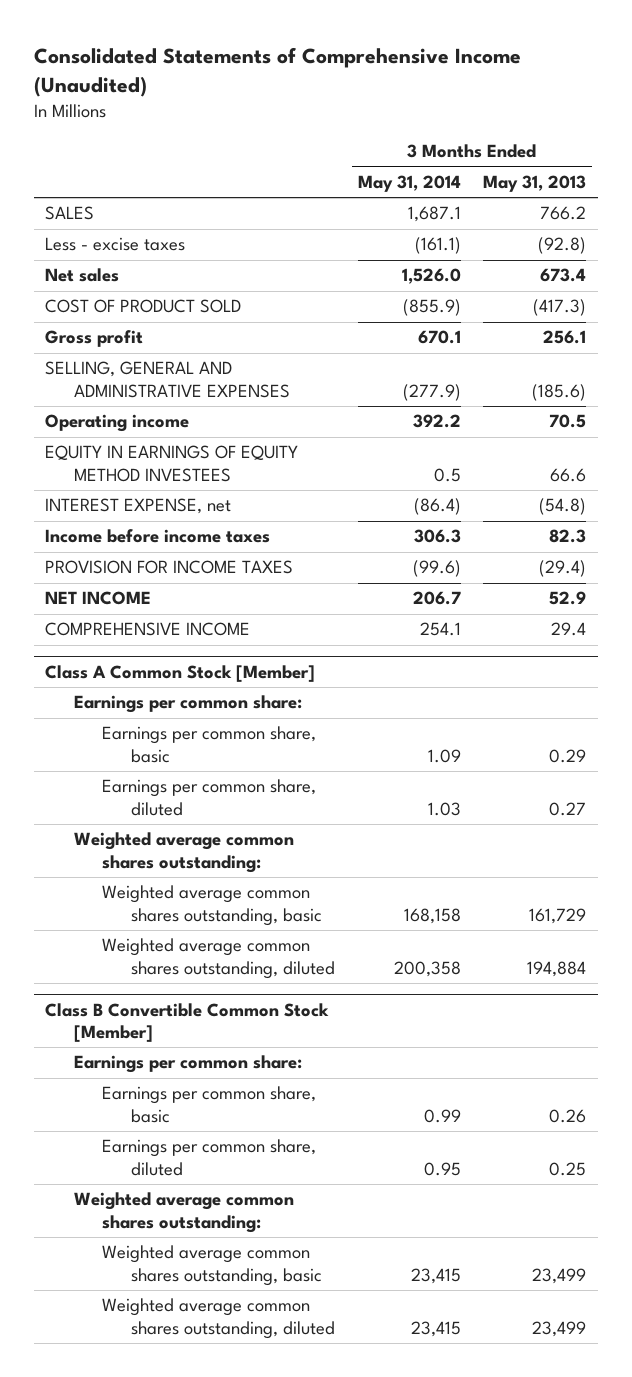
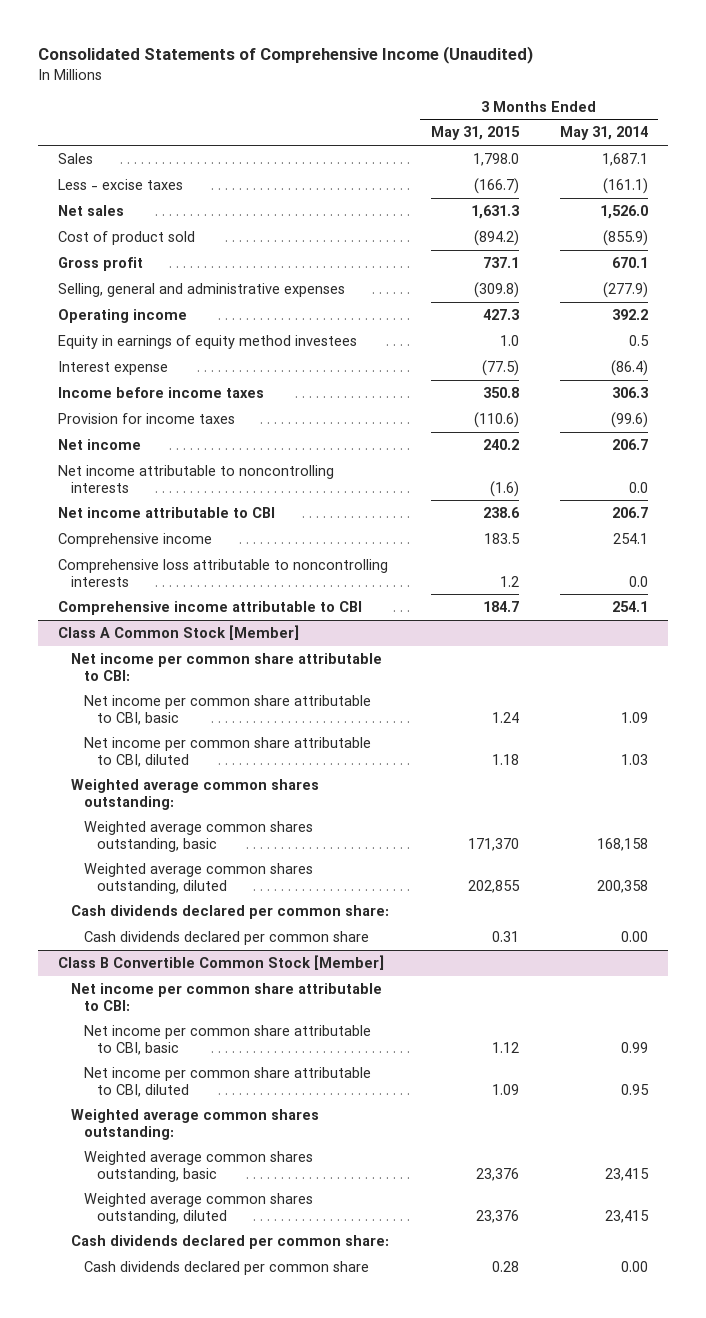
- | 3 Months Ended May 31, 2014 | 3 Months Ended May 31, 2013
+ | 3 Months Ended May 31, 2015 | 3 Months Ended May 31, 2014
- SALES | 1,687.1 | 766.2
+ Sales | 1,798.0 | 1,687.1
- COST OF PRODUCT SOLD | (855.9) | (417.3)
+ Cost of product sold | (894.2) | (855.9)
- SELLING, GENERAL AND ADMINISTRATIVE EXPENSES | (277.9) | (185.6)
+ Selling, general and administrative expenses | (309.8) | (277.9)
- EQUITY IN EARNINGS OF EQUITY METHOD INVESTEES | 0.5 | 66.6
- INTEREST EXPENSE, net | (86.4) | (54.8)
+ Equity in earnings of equity method investees | 1.0 | 0.5
+ Interest expense | (77.5) | (86.4)
- PROVISION FOR INCOME TAXES | (99.6) | (29.4)
- NET INCOME | 206.7 | 52.9
- COMPREHENSIVE INCOME | 254.1 | 29.4
+ Provision for income taxes | (110.6) | (99.6)
+ Net income | 240.2 | 206.7
+ Net income attributable to noncontrolling interests | (1.6) | 0.0
+ Net income attributable to CBI | 238.6 | 206.7
+ Comprehensive income | 183.5 | 254.1
+ Comprehensive loss attributable to noncontrolling interests | 1.2 | 0.0
+ Comprehensive income attributable to CBI | 184.7 | 254.1
@ Class A Common Stock [Member]
- Earnings per common share:
- Earnings per common share, basic | 1.09 | 0.29
- Earnings per common share, diluted | 1.03 | 0.27
+ Net income per common share attributable to CBI:
+ Net income per common share attributable to CBI, basic | 1.24 | 1.09
+ Net income per common share attributable to CBI, diluted | 1.18 | 1.03
+ Cash dividends declared per common share:
+ Cash dividends declared per common share | 0.31 | 0.00
@ Class B Convertible Common Stock [Member]
- Earnings per common share:
- Earnings per common share, basic | 0.99 | 0.26
- Earnings per common share, diluted | 0.95 | 0.25
+ Net income per common share attributable to CBI:
+ Net income per common share attributable to CBI, basic | 1.12 | 0.99
+ Net income per common share attributable to CBI, diluted | 1.09 | 0.95
+ Cash dividends declared per common share:
+ Cash dividends declared per common share | 0.28 | 0.00

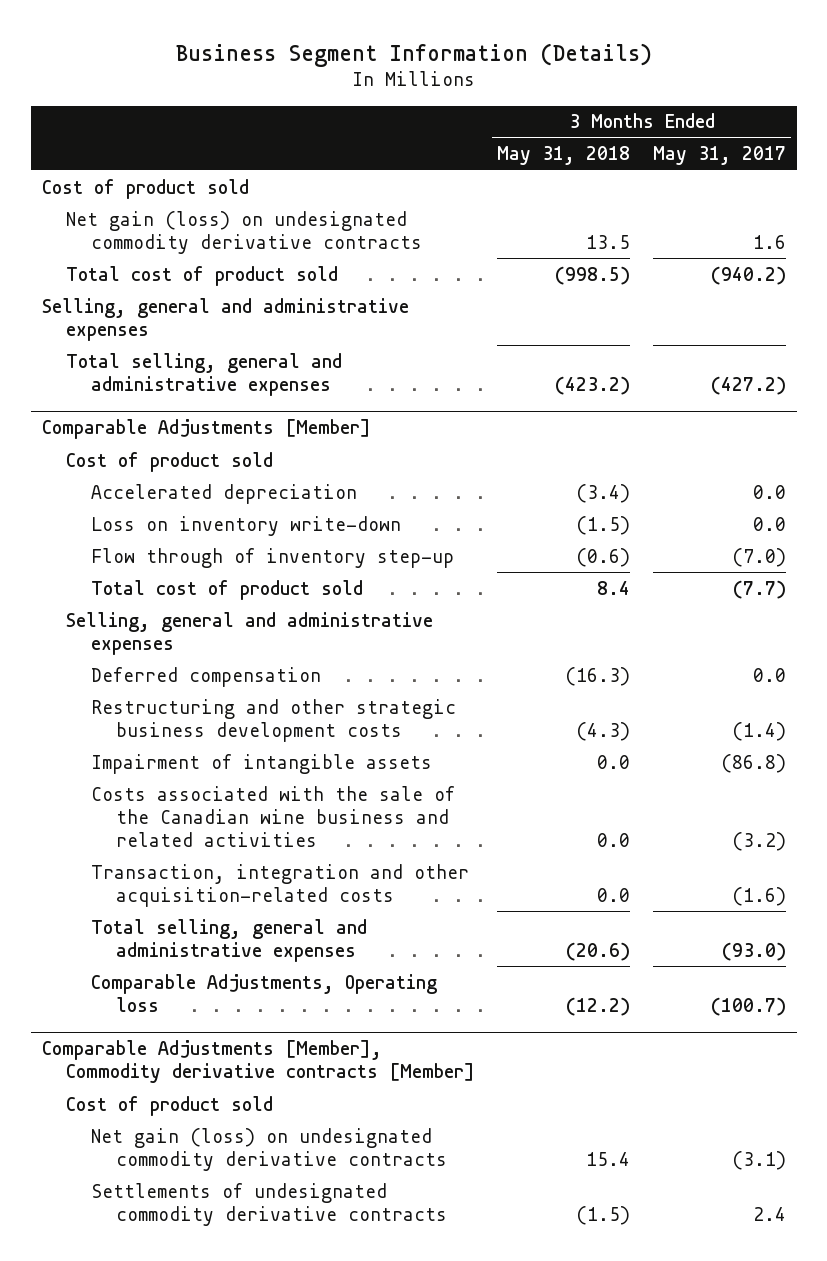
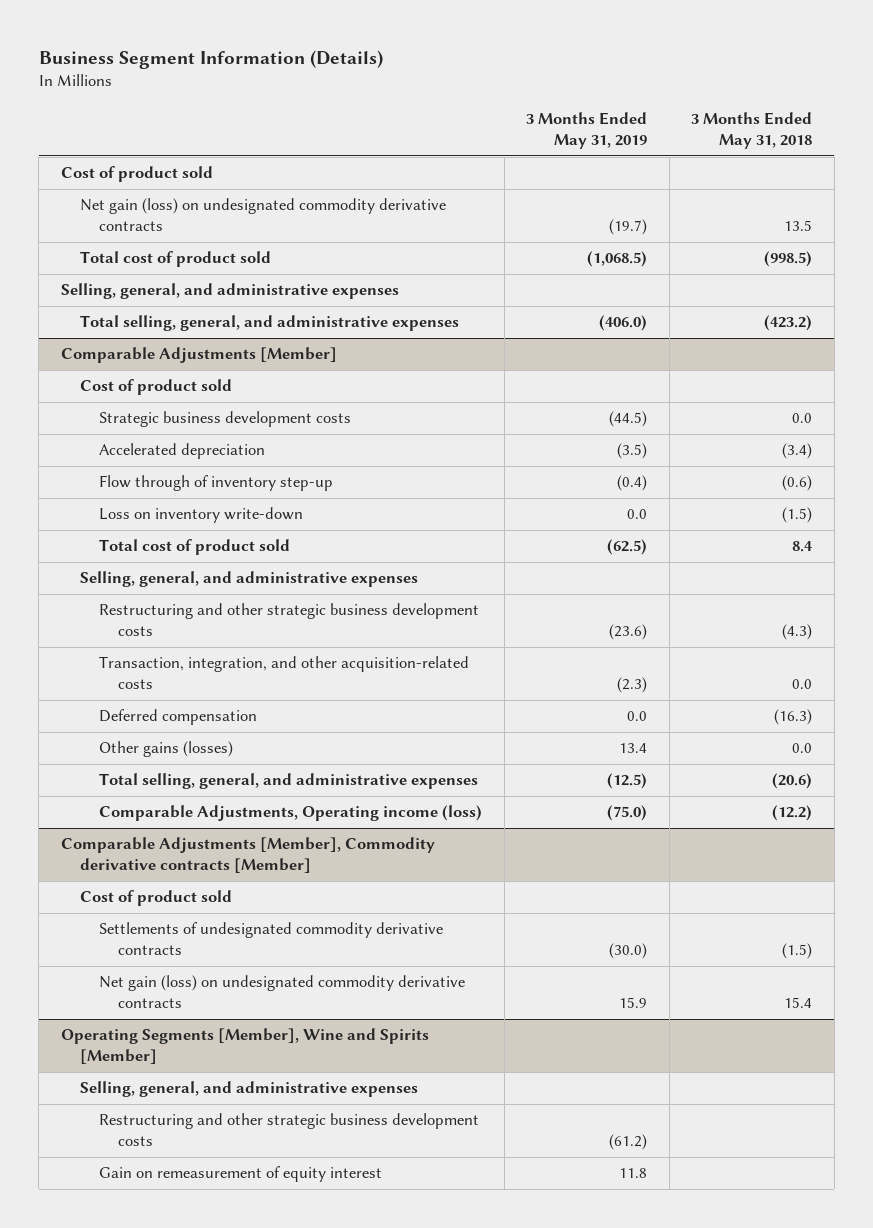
- | 3 Months Ended May 31, 2018 | 3 Months Ended May 31, 2017
+ | 3 Months Ended May 31, 2019 | 3 Months Ended May 31, 2018
- Selling, general and administrative expenses
- Total selling, general and administrative expenses | (423.2) | (427.2)
+ Selling, general, and administrative expenses
+ Total selling, general, and administrative expenses | (406.0) | (423.2)
@ Comparable Adjustments [Member]
+ Strategic business development costs | (44.5) | 0.0
moved down: Loss on inventory write-down | 0.0 | (1.5)
- Selling, general and administrative expenses
+ Selling, general, and administrative expenses
- Impairment of intangible assets | 0.0 | (86.8)
- Costs associated with the sale of the Canadian wine business and related activities | 0.0 | (3.2)
- Transaction, integration and other acquisition-related costs | 0.0 | (1.6)
- Total selling, general and administrative expenses | (20.6) | (93.0)
- Comparable Adjustments, Operating loss | (12.2) | (100.7)
+ Transaction, integration, and other acquisition-related costs | (2.3) | 0.0
moved down: Deferred compensation | 0.0 | (16.3)
+ Other gains (losses) | 13.4 | 0.0
+ Total selling, general, and administrative expenses | (12.5) | (20.6)
+ Comparable Adjustments, Operating income (loss) | (75.0) | (12.2)
@ Comparable Adjustments [Member], Commodity derivative contracts [Member]
moved down: Net gain (loss) on undesignated commodity derivative contracts | 15.9 | 15.4
+ Operating Segments [Member], Wine and Spirits [Member]
+ Selling, general, and administrative expenses
+ Restructuring and other strategic business development costs | (61.2) |
+ Gain on remeasurement of equity interest | 11.8 |

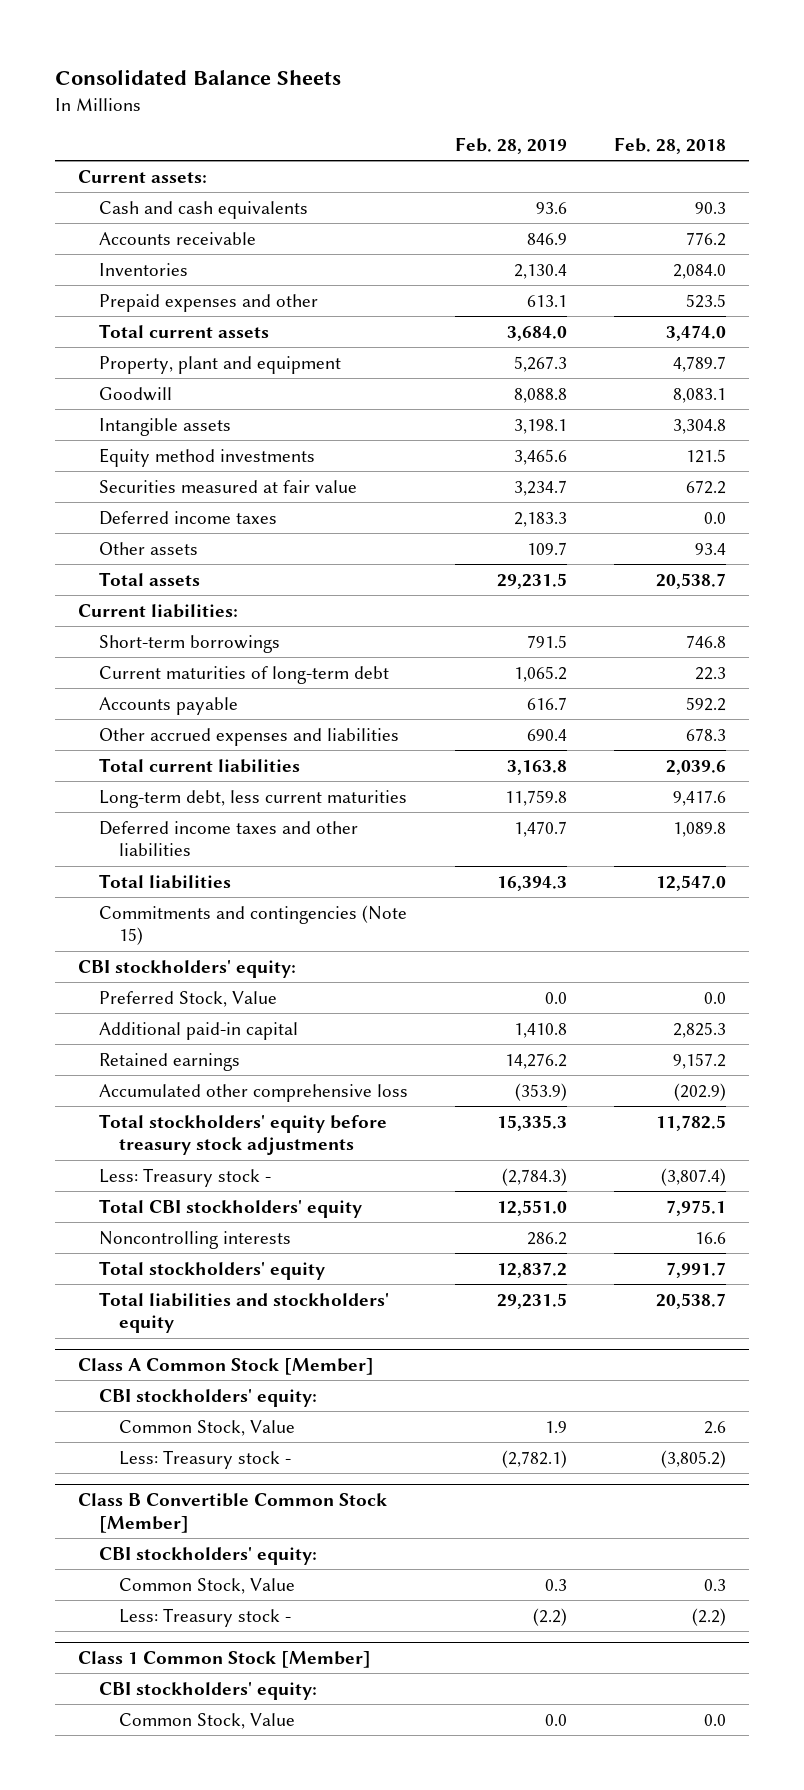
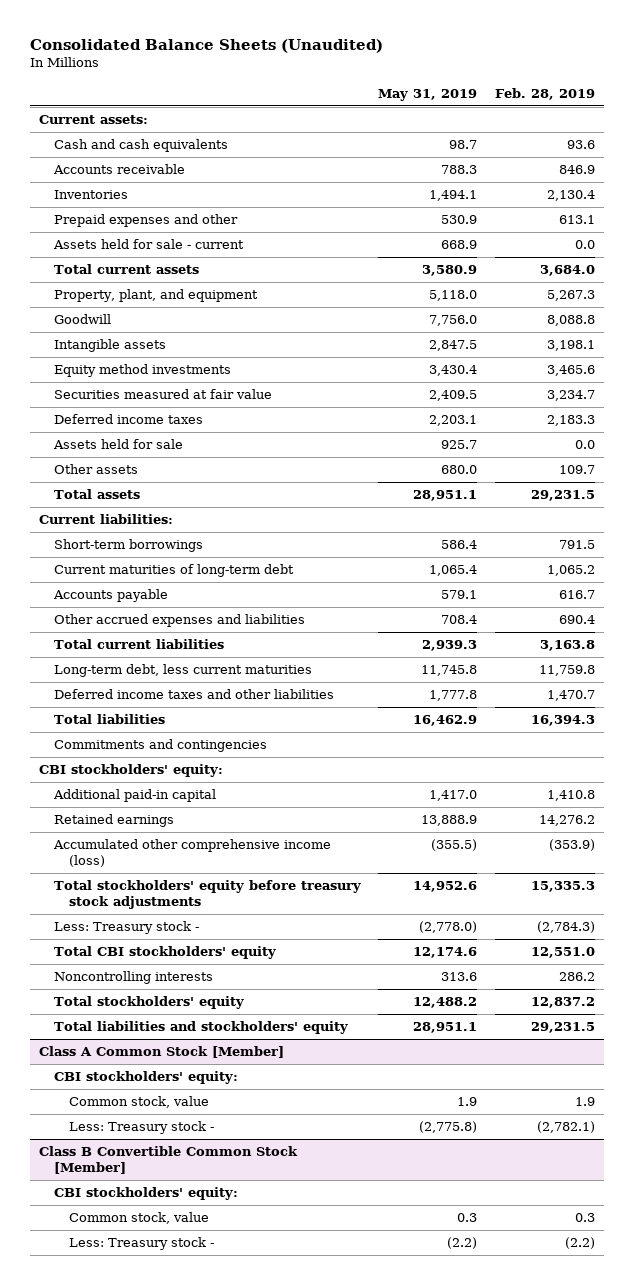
- Consolidated Balance Sheets
+ Consolidated Balance Sheets (Unaudited)
- | Feb. 28, 2019 | Feb. 28, 2018
+ | May 31, 2019 | Feb. 28, 2019
+ Assets held for sale - current | 668.9 | 0.0
- Property, plant and equipment | 5,267.3 | 4,789.7
+ Property, plant, and equipment | 5,118.0 | 5,267.3
+ Assets held for sale | 925.7 | 0.0
- Commitments and contingencies (Note 15)
+ Commitments and contingencies
- Preferred Stock, Value | 0.0 | 0.0
- Accumulated other comprehensive loss | (353.9) | (202.9)
+ Accumulated other comprehensive income (loss) | (355.5) | (353.9)
@ Class A Common Stock [Member]
- Common Stock, Value | 1.9 | 2.6
+ Common stock, value | 1.9 | 1.9
@ Class B Convertible Common Stock [Member]
- Common Stock, Value | 0.3 | 0.3
+ Common stock, value | 0.3 | 0.3
- Class 1 Common Stock [Member]
- CBI stockholders' equity:
- Common Stock, Value | 0.0 | 0.0

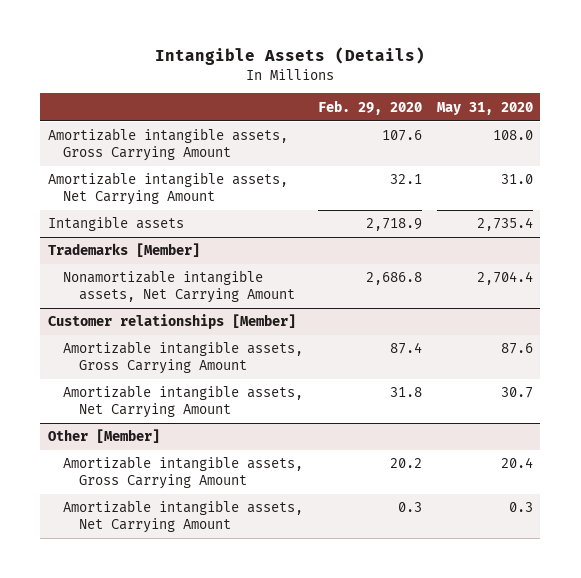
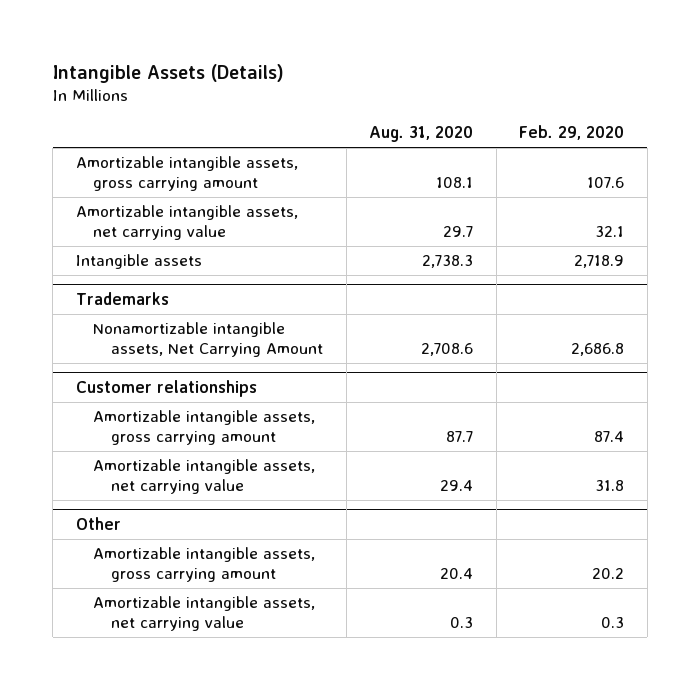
- | Feb. 29, 2020 | May 31, 2020
+ | Aug. 31, 2020 | Feb. 29, 2020
- Amortizable intangible assets, Gross Carrying Amount | 107.6 | 108.0
- Amortizable intangible assets, Net Carrying Amount | 32.1 | 31.0
+ Amortizable intangible assets, gross carrying amount | 108.1 | 107.6
+ Amortizable intangible assets, net carrying value | 29.7 | 32.1
- Trademarks [Member]
+ Trademarks
- Customer relationships [Member]
- Amortizable intangible assets, Gross Carrying Amount | 87.4 | 87.6
- Amortizable intangible assets, Net Carrying Amount | 31.8 | 30.7
- Other [Member]
- Amortizable intangible assets, Gross Carrying Amount | 20.2 | 20.4
- Amortizable intangible assets, Net Carrying Amount | 0.3 | 0.3
+ Customer relationships
+ Amortizable intangible assets, gross carrying amount | 87.7 | 87.4
+ Amortizable intangible assets, net carrying value | 29.4 | 31.8
+ Other
+ Amortizable intangible assets, gross carrying amount | 20.4 | 20.2
+ Amortizable intangible assets, net carrying value | 0.3 | 0.3

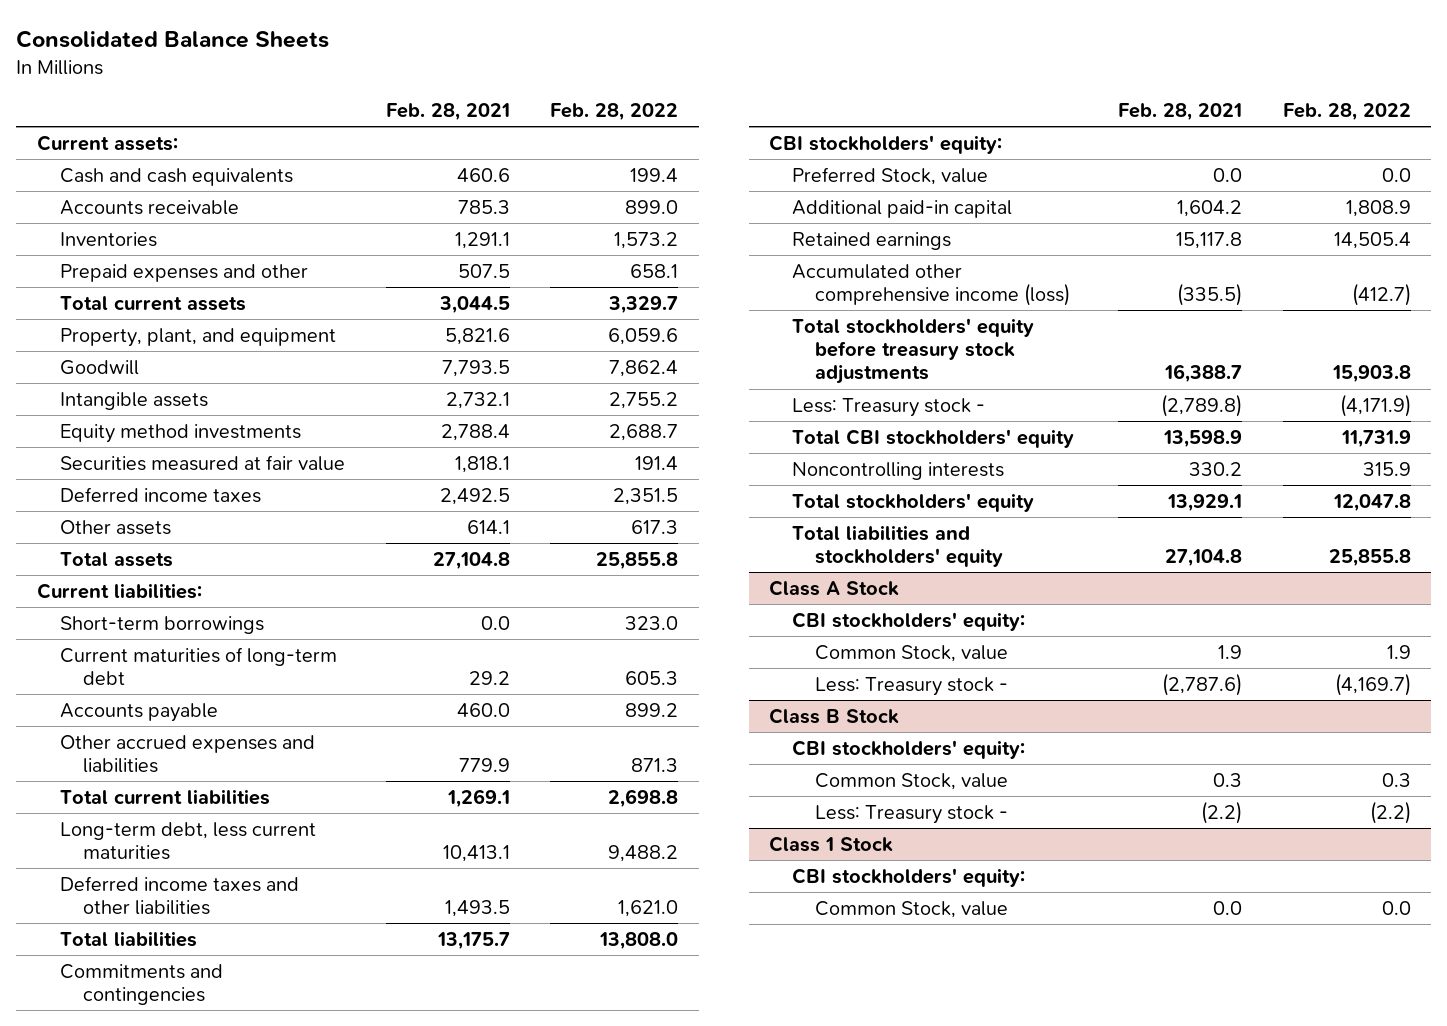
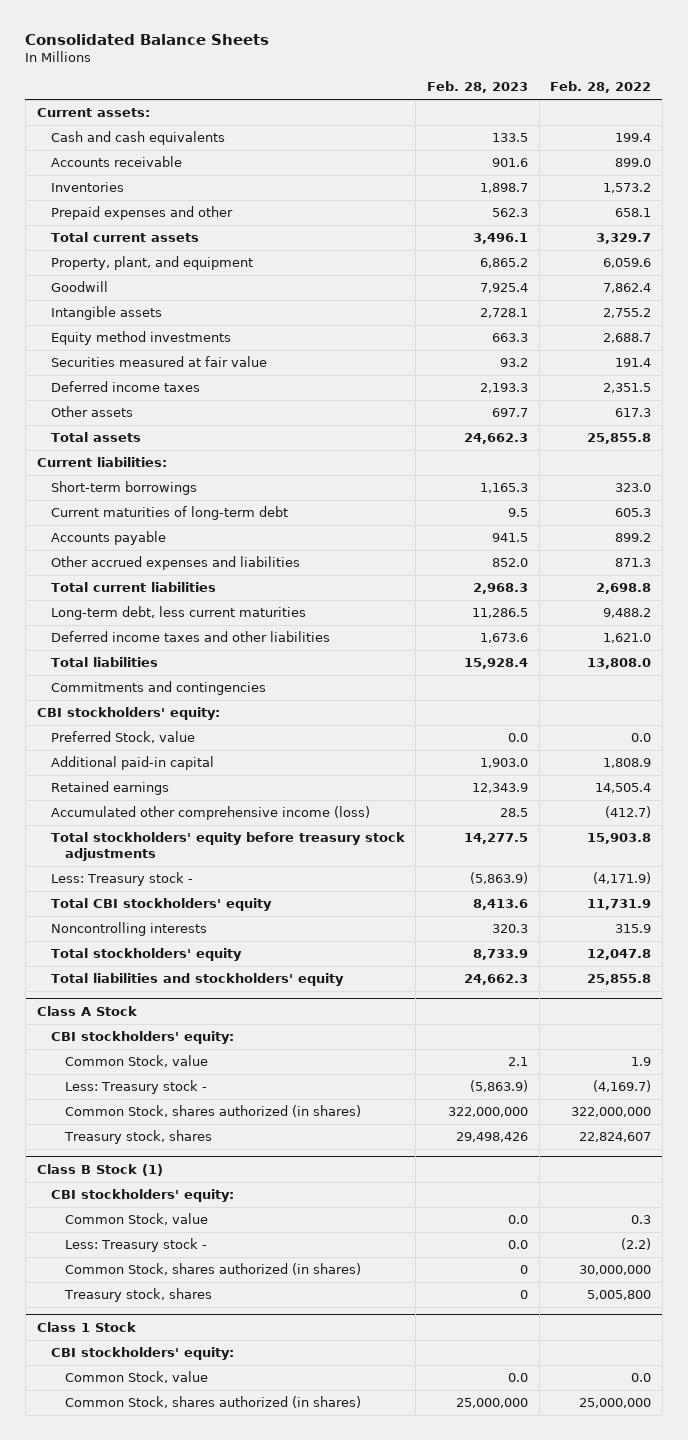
- | Feb. 28, 2021 | Feb. 28, 2022
+ | Feb. 28, 2023 | Feb. 28, 2022
- Class B Stock
@ Class A Stock
+ Common Stock, shares authorized (in shares) | 322,000,000 | 322,000,000
+ Treasury stock, shares | 29,498,426 | 22,824,607
+ Class B Stock (1)
+ Common Stock, shares authorized (in shares) | 0 | 30,000,000
+ Treasury stock, shares | 0 | 5,005,800
@ Class 1 Stock
+ Common Stock, shares authorized (in shares) | 25,000,000 | 25,000,000

